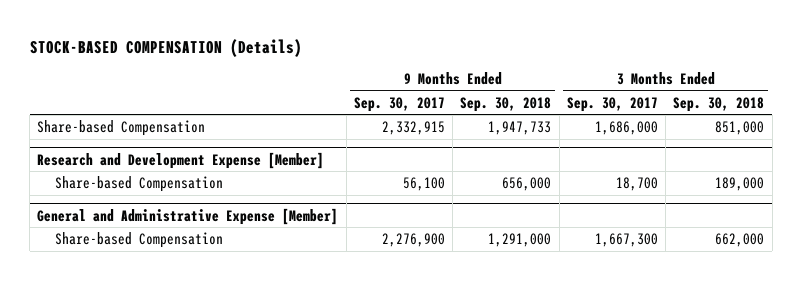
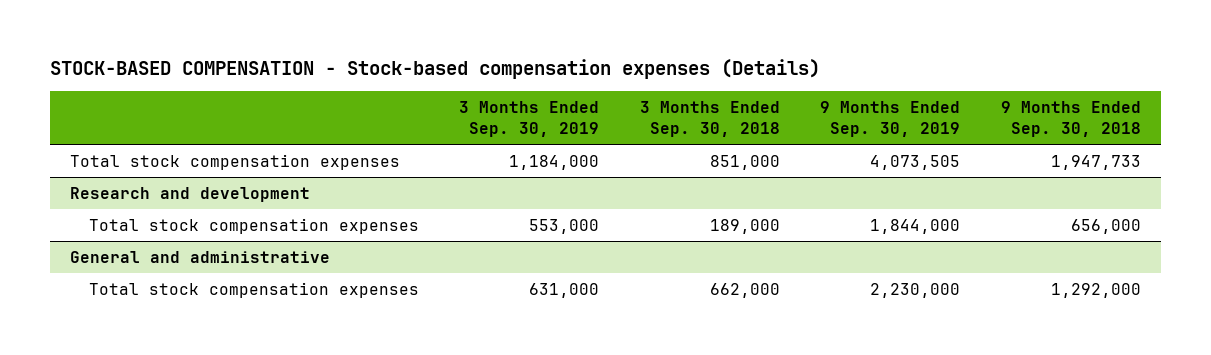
- STOCK-BASED COMPENSATION (Details)
+ STOCK-BASED COMPENSATION - Stock-based compensation expenses (Details)
- | 9 Months Ended Sep. 30, 2017 | 9 Months Ended Sep. 30, 2018 | 3 Months Ended Sep. 30, 2017 | 3 Months Ended Sep. 30, 2018
+ | 3 Months Ended Sep. 30, 2019 | 3 Months Ended Sep. 30, 2018 | 9 Months Ended Sep. 30, 2019 | 9 Months Ended Sep. 30, 2018
- Share-based Compensation | 2,332,915 | 1,947,733 | 1,686,000 | 851,000
- Research and Development Expense [Member]
- Share-based Compensation | 56,100 | 656,000 | 18,700 | 189,000
- General and Administrative Expense [Member]
- Share-based Compensation | 2,276,900 | 1,291,000 | 1,667,300 | 662,000
+ Total stock compensation expenses | 1,184,000 | 851,000 | 4,073,505 | 1,947,733
+ Research and development
+ Total stock compensation expenses | 553,000 | 189,000 | 1,844,000 | 656,000
+ General and administrative
+ Total stock compensation expenses | 631,000 | 662,000 | 2,230,000 | 1,292,000

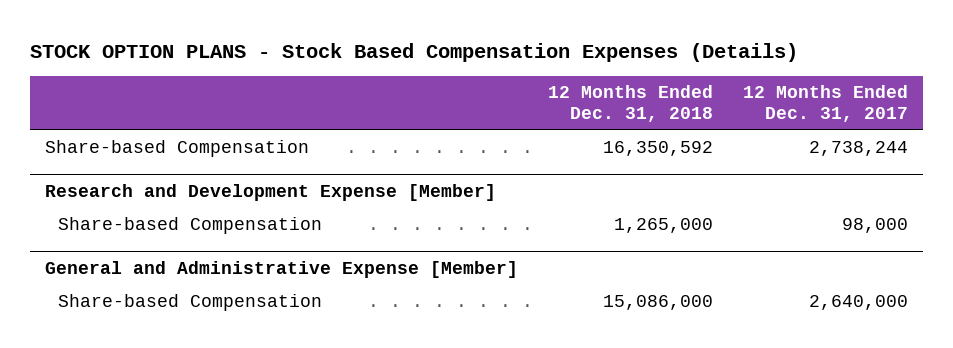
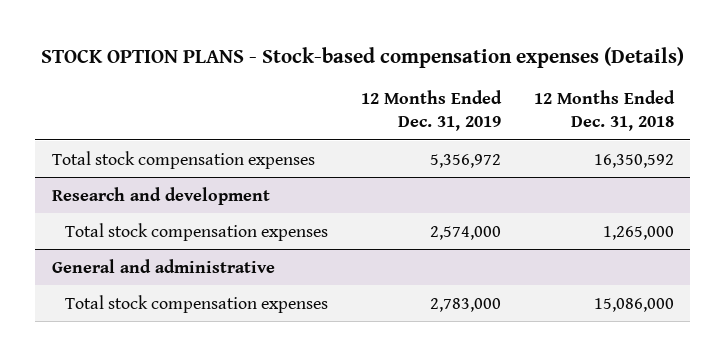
- STOCK OPTION PLANS - Stock Based Compensation Expenses (Details)
+ STOCK OPTION PLANS - Stock-based compensation expenses (Details)
- | 12 Months Ended Dec. 31, 2018 | 12 Months Ended Dec. 31, 2017
+ | 12 Months Ended Dec. 31, 2019 | 12 Months Ended Dec. 31, 2018
- Share-based Compensation | 16,350,592 | 2,738,244
- Research and Development Expense [Member]
- Share-based Compensation | 1,265,000 | 98,000
- General and Administrative Expense [Member]
- Share-based Compensation | 15,086,000 | 2,640,000
+ Total stock compensation expenses | 5,356,972 | 16,350,592
+ Research and development
+ Total stock compensation expenses | 2,574,000 | 1,265,000
+ General and administrative
+ Total stock compensation expenses | 2,783,000 | 15,086,000

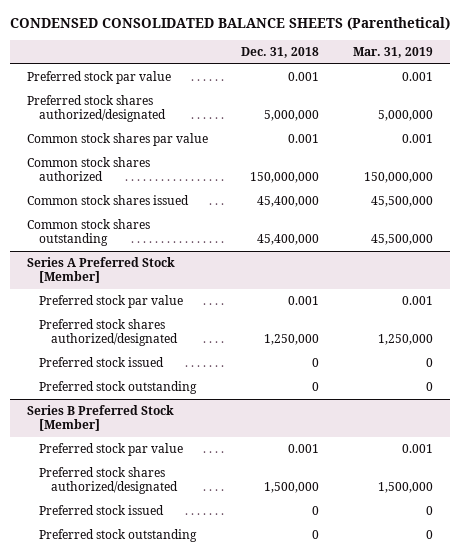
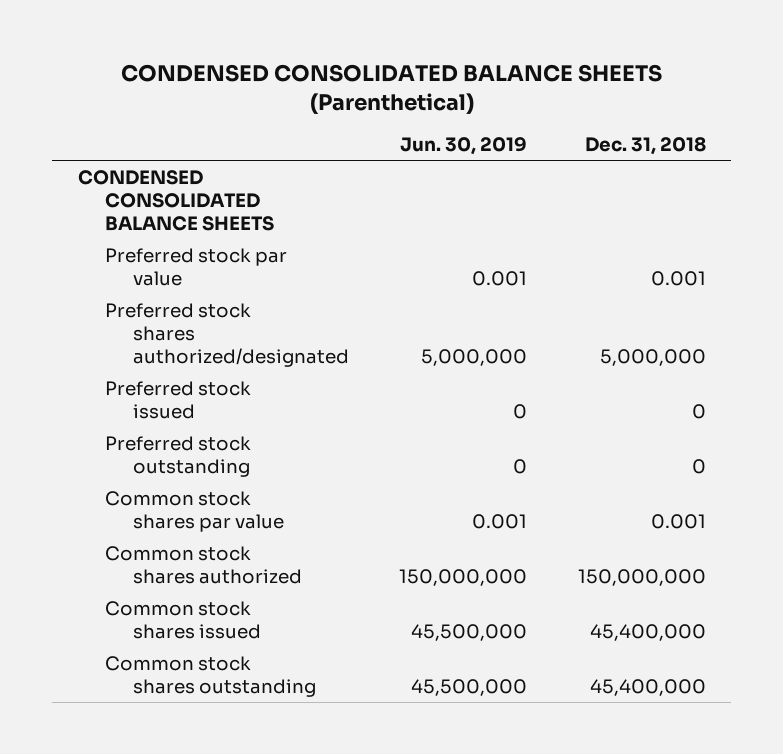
- | Dec. 31, 2018 | Mar. 31, 2019
+ | Jun. 30, 2019 | Dec. 31, 2018
+ CONDENSED CONSOLIDATED BALANCE SHEETS
+ Preferred stock issued | 0 | 0
+ Preferred stock outstanding | 0 | 0
- Series A Preferred Stock [Member]
- Preferred stock par value | 0.001 | 0.001
- Preferred stock shares authorized/designated | 1,250,000 | 1,250,000
- Preferred stock issued | 0 | 0
- Preferred stock outstanding | 0 | 0
- Series B Preferred Stock [Member]
- Preferred stock par value | 0.001 | 0.001
- Preferred stock shares authorized/designated | 1,500,000 | 1,500,000
- Preferred stock issued | 0 | 0
- Preferred stock outstanding | 0 | 0

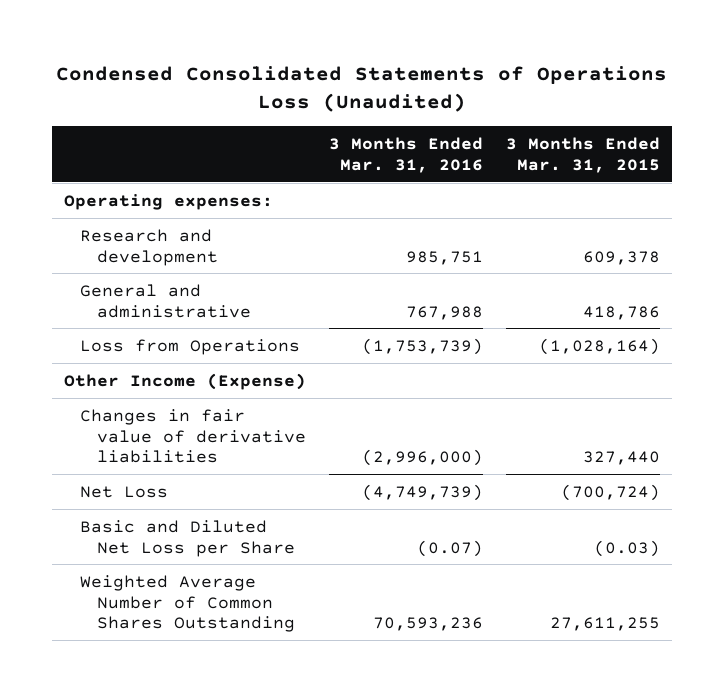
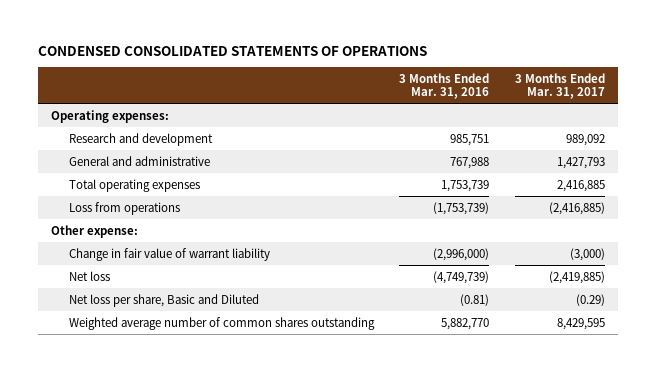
- Condensed Consolidated Statements of Operations Loss (Unaudited)
+ CONDENSED CONSOLIDATED STATEMENTS OF OPERATIONS
- | 3 Months Ended Mar. 31, 2016 | 3 Months Ended Mar. 31, 2015
+ | 3 Months Ended Mar. 31, 2016 | 3 Months Ended Mar. 31, 2017
- Loss from Operations | (1,753,739) | (1,028,164)
- Other Income (Expense)
- Changes in fair value of derivative liabilities | (2,996,000) | 327,440
- Net Loss | (4,749,739) | (700,724)
- Basic and Diluted Net Loss per Share | (0.07) | (0.03)
- Weighted Average Number of Common Shares Outstanding | 70,593,236 | 27,611,255
+ Total operating expenses | 1,753,739 | 2,416,885
+ Loss from operations | (1,753,739) | (2,416,885)
+ Other expense:
+ Change in fair value of warrant liability | (2,996,000) | (3,000)
+ Net loss | (4,749,739) | (2,419,885)
+ Net loss per share, Basic and Diluted | (0.81) | (0.29)
+ Weighted average number of common shares outstanding | 5,882,770 | 8,429,595

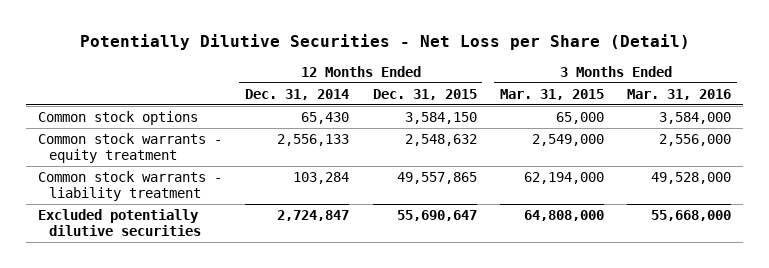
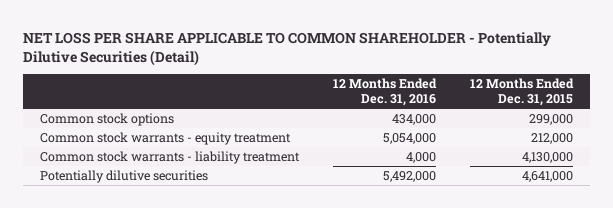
- Potentially Dilutive Securities - Net Loss per Share (Detail)
+ NET LOSS PER SHARE APPLICABLE TO COMMON SHAREHOLDER - Potentially Dilutive Securities (Detail)
- | 12 Months Ended Dec. 31, 2014 | 12 Months Ended Dec. 31, 2015 | 3 Months Ended Mar. 31, 2015 | 3 Months Ended Mar. 31, 2016
+ | 12 Months Ended Dec. 31, 2016 | 12 Months Ended Dec. 31, 2015
- Common stock options | 65,430 | 3,584,150 | 65,000 | 3,584,000
- Common stock warrants - equity treatment | 2,556,133 | 2,548,632 | 2,549,000 | 2,556,000
- Common stock warrants - liability treatment | 103,284 | 49,557,865 | 62,194,000 | 49,528,000
- Excluded potentially dilutive securities | 2,724,847 | 55,690,647 | 64,808,000 | 55,668,000
+ Common stock options | 434,000 | 299,000
+ Common stock warrants - equity treatment | 5,054,000 | 212,000
+ Common stock warrants - liability treatment | 4,000 | 4,130,000
+ Potentially dilutive securities | 5,492,000 | 4,641,000

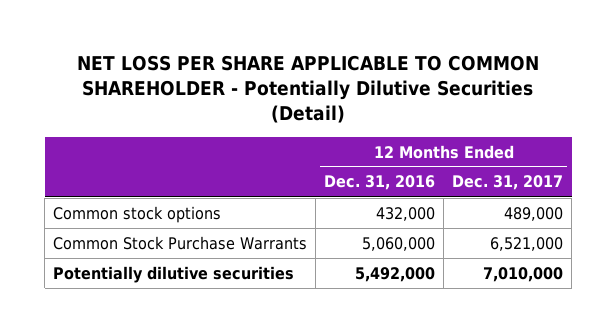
- | 12 Months Ended Dec. 31, 2016 | 12 Months Ended Dec. 31, 2015
+ | 12 Months Ended Dec. 31, 2016 | 12 Months Ended Dec. 31, 2017
- Common stock options | 434,000 | 299,000
- Common stock warrants - equity treatment | 5,054,000 | 212,000
- Common stock warrants - liability treatment | 4,000 | 4,130,000
+ Common stock options | 432,000 | 489,000
+ Common Stock Purchase Warrants | 5,060,000 | 6,521,000

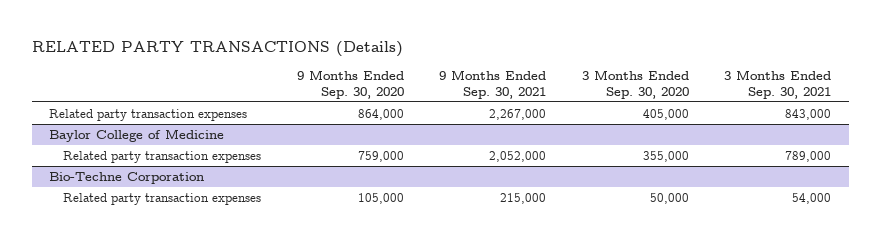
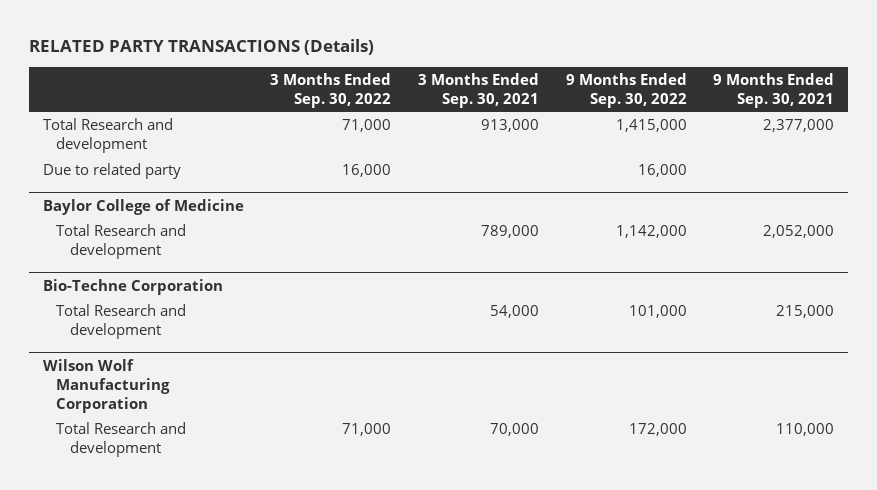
- | 9 Months Ended Sep. 30, 2020 | 9 Months Ended Sep. 30, 2021 | 3 Months Ended Sep. 30, 2020 | 3 Months Ended Sep. 30, 2021
+ | 3 Months Ended Sep. 30, 2022 | 3 Months Ended Sep. 30, 2021 | 9 Months Ended Sep. 30, 2022 | 9 Months Ended Sep. 30, 2021
- Related party transaction expenses | 864,000 | 2,267,000 | 405,000 | 843,000
+ Total Research and development | 71,000 | 913,000 | 1,415,000 | 2,377,000
+ Due to related party | 16,000 | | 16,000 |
@ Baylor College of Medicine
- Related party transaction expenses | 759,000 | 2,052,000 | 355,000 | 789,000
+ Total Research and development | | 789,000 | 1,142,000 | 2,052,000
@ Bio-Techne Corporation
- Related party transaction expenses | 105,000 | 215,000 | 50,000 | 54,000
+ Total Research and development | | 54,000 | 101,000 | 215,000
+ Wilson Wolf Manufacturing Corporation
+ Total Research and development | 71,000 | 70,000 | 172,000 | 110,000

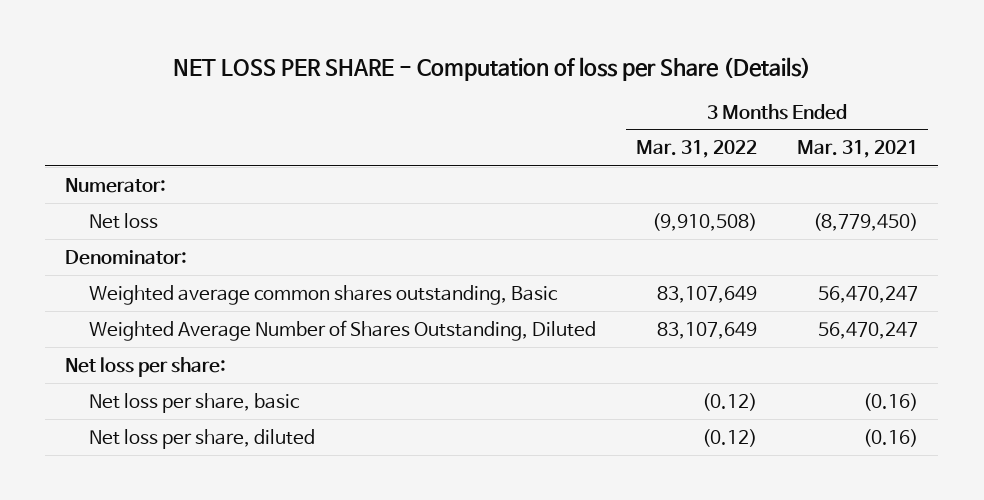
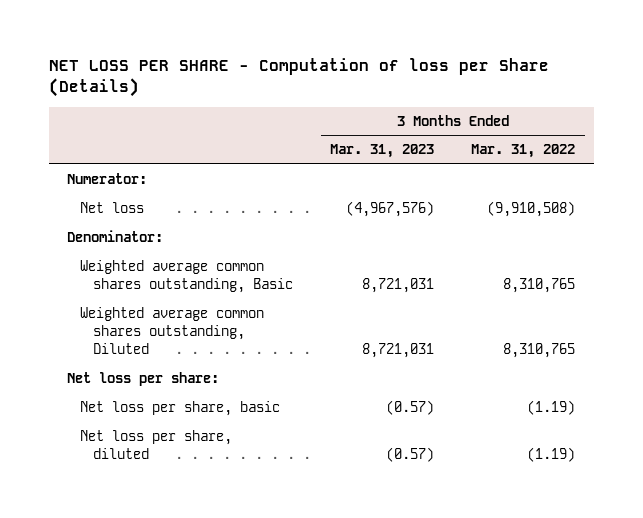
- | 3 Months Ended Mar. 31, 2022 | 3 Months Ended Mar. 31, 2021
+ | 3 Months Ended Mar. 31, 2023 | 3 Months Ended Mar. 31, 2022
- Weighted average common shares outstanding, Basic | 83,107,649 | 56,470,247
- Weighted Average Number of Shares Outstanding, Diluted | 83,107,649 | 56,470,247
+ Weighted average common shares outstanding, Basic | 8,721,031 | 8,310,765
+ Weighted average common shares outstanding, Diluted | 8,721,031 | 8,310,765
- Net loss per share, basic | (0.12) | (0.16)
- Net loss per share, diluted | (0.12) | (0.16)
+ Net loss per share, basic | (0.57) | (1.19)
+ Net loss per share, diluted | (0.57) | (1.19)

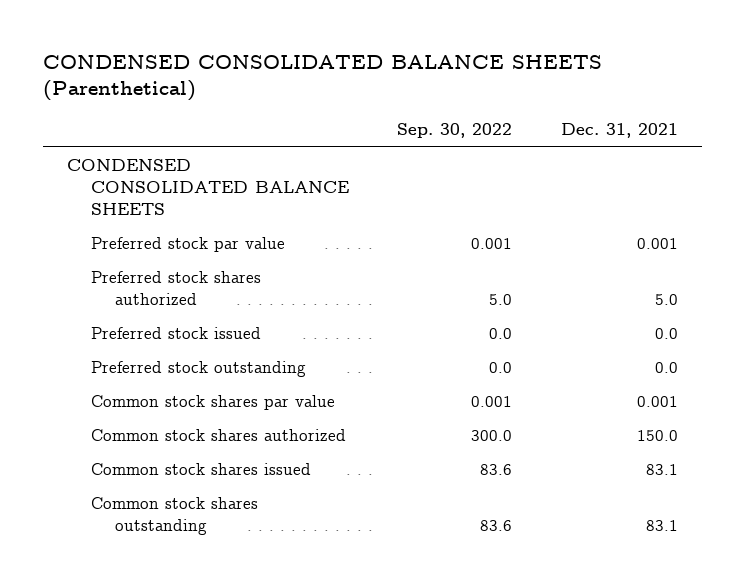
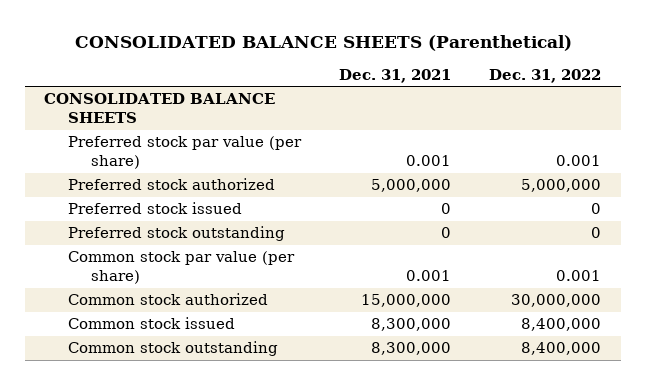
- CONDENSED CONSOLIDATED BALANCE SHEETS (Parenthetical)
+ CONSOLIDATED BALANCE SHEETS (Parenthetical)
- | Sep. 30, 2022 | Dec. 31, 2021
+ | Dec. 31, 2021 | Dec. 31, 2022
- CONDENSED CONSOLIDATED BALANCE SHEETS
- Preferred stock par value | 0.001 | 0.001
- Preferred stock shares authorized | 5.0 | 5.0
- Preferred stock issued | 0.0 | 0.0
- Preferred stock outstanding | 0.0 | 0.0
- Common stock shares par value | 0.001 | 0.001
- Common stock shares authorized | 300.0 | 150.0
- Common stock shares issued | 83.6 | 83.1
- Common stock shares outstanding | 83.6 | 83.1
+ CONSOLIDATED BALANCE SHEETS
+ Preferred stock par value (per share) | 0.001 | 0.001
+ Preferred stock authorized | 5,000,000 | 5,000,000
+ Preferred stock issued | 0 | 0
+ Preferred stock outstanding | 0 | 0
+ Common stock par value (per share) | 0.001 | 0.001
+ Common stock authorized | 15,000,000 | 30,000,000
+ Common stock issued | 8,300,000 | 8,400,000
+ Common stock outstanding | 8,300,000 | 8,400,000

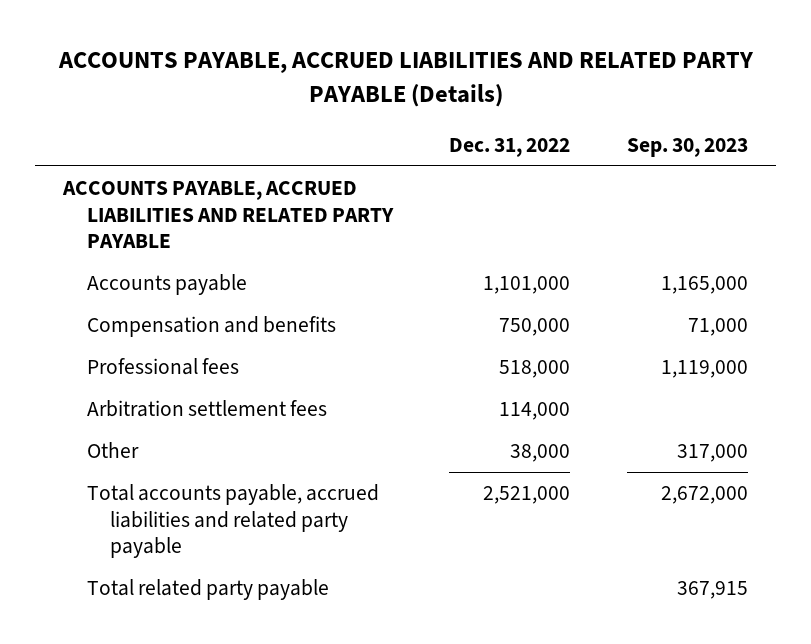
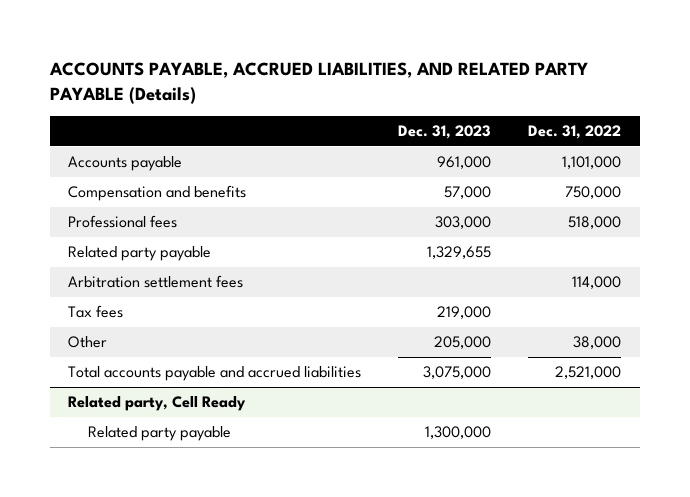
- ACCOUNTS PAYABLE, ACCRUED LIABILITIES AND RELATED PARTY PAYABLE (Details)
+ ACCOUNTS PAYABLE, ACCRUED LIABILITIES, AND RELATED PARTY PAYABLE (Details)
- | Dec. 31, 2022 | Sep. 30, 2023
+ | Dec. 31, 2023 | Dec. 31, 2022
- ACCOUNTS PAYABLE, ACCRUED LIABILITIES AND RELATED PARTY PAYABLE
+ Related party payable | 1,329,655 |
+ Tax fees | 219,000 |
- Total accounts payable, accrued liabilities and related party payable | 2,521,000 | 2,672,000
- Total related party payable | | 367,915
+ Total accounts payable and accrued liabilities | 3,075,000 | 2,521,000
+ Related party, Cell Ready
+ Related party payable | 1,300,000 |

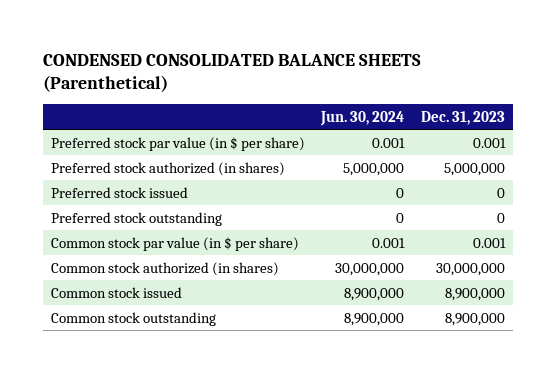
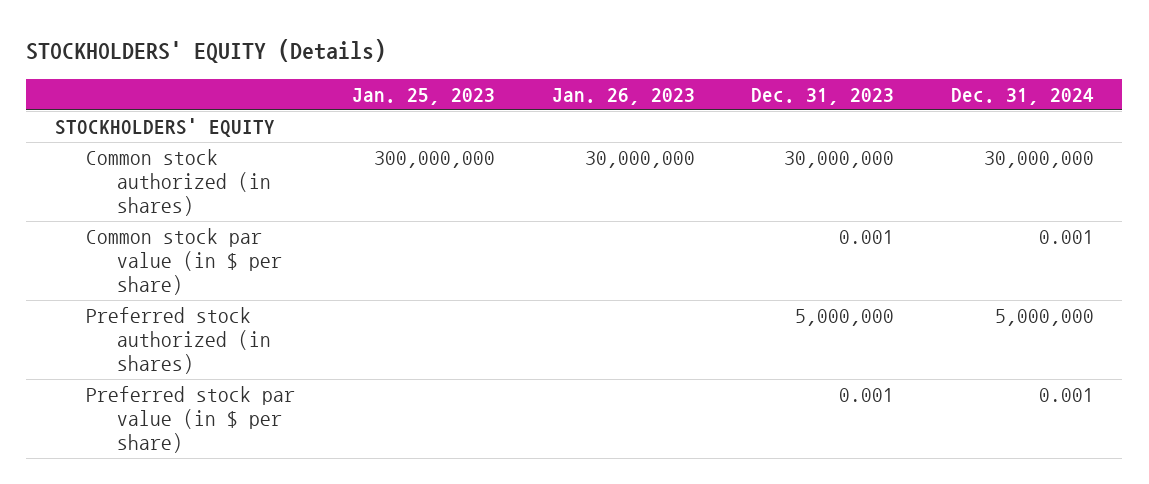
- CONDENSED CONSOLIDATED BALANCE SHEETS (Parenthetical)
+ STOCKHOLDERS' EQUITY (Details)
- | Jun. 30, 2024 | Dec. 31, 2023
+ | Jan. 25, 2023 | Jan. 26, 2023 | Dec. 31, 2023 | Dec. 31, 2024
- Preferred stock issued | 0 | 0
- Preferred stock outstanding | 0 | 0
+ STOCKHOLDERS' EQUITY
- Common stock issued | 8,900,000 | 8,900,000
- Common stock outstanding | 8,900,000 | 8,900,000
moved down: Common stock par value (in $ per share) | | | 0.001 | 0.001
moved down: Preferred stock authorized (in shares) | | | 5,000,000 | 5,000,000
moved down: Preferred stock par value (in $ per share) | | | 0.001 | 0.001

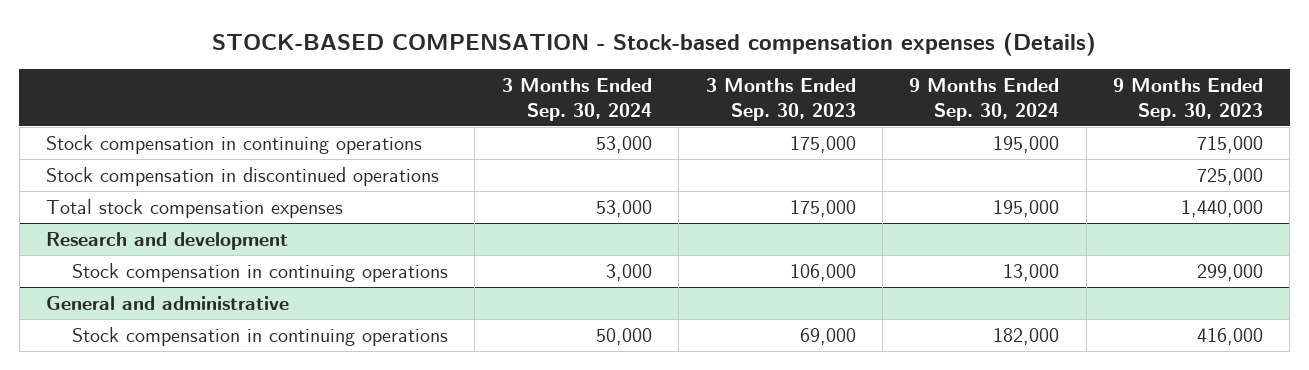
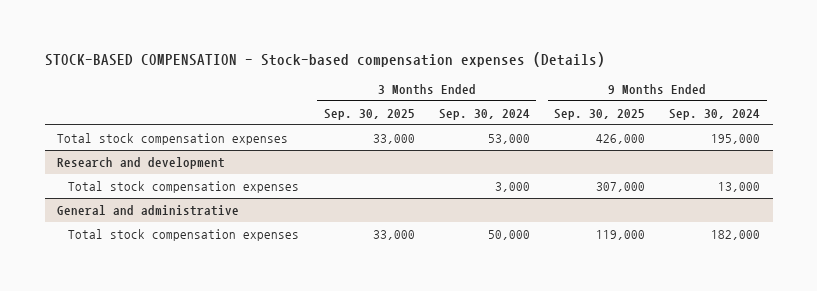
- | 3 Months Ended Sep. 30, 2024 | 3 Months Ended Sep. 30, 2023 | 9 Months Ended Sep. 30, 2024 | 9 Months Ended Sep. 30, 2023
+ | 3 Months Ended Sep. 30, 2025 | 3 Months Ended Sep. 30, 2024 | 9 Months Ended Sep. 30, 2025 | 9 Months Ended Sep. 30, 2024
- Stock compensation in continuing operations | 53,000 | 175,000 | 195,000 | 715,000
- Stock compensation in discontinued operations | | | | 725,000
@ Research and development
- Stock compensation in continuing operations | 3,000 | 106,000 | 13,000 | 299,000
+ Total stock compensation expenses | | 3,000 | 307,000 | 13,000
@ General and administrative
- Stock compensation in continuing operations | 50,000 | 69,000 | 182,000 | 416,000
+ Total stock compensation expenses | 33,000 | 50,000 | 119,000 | 182,000

